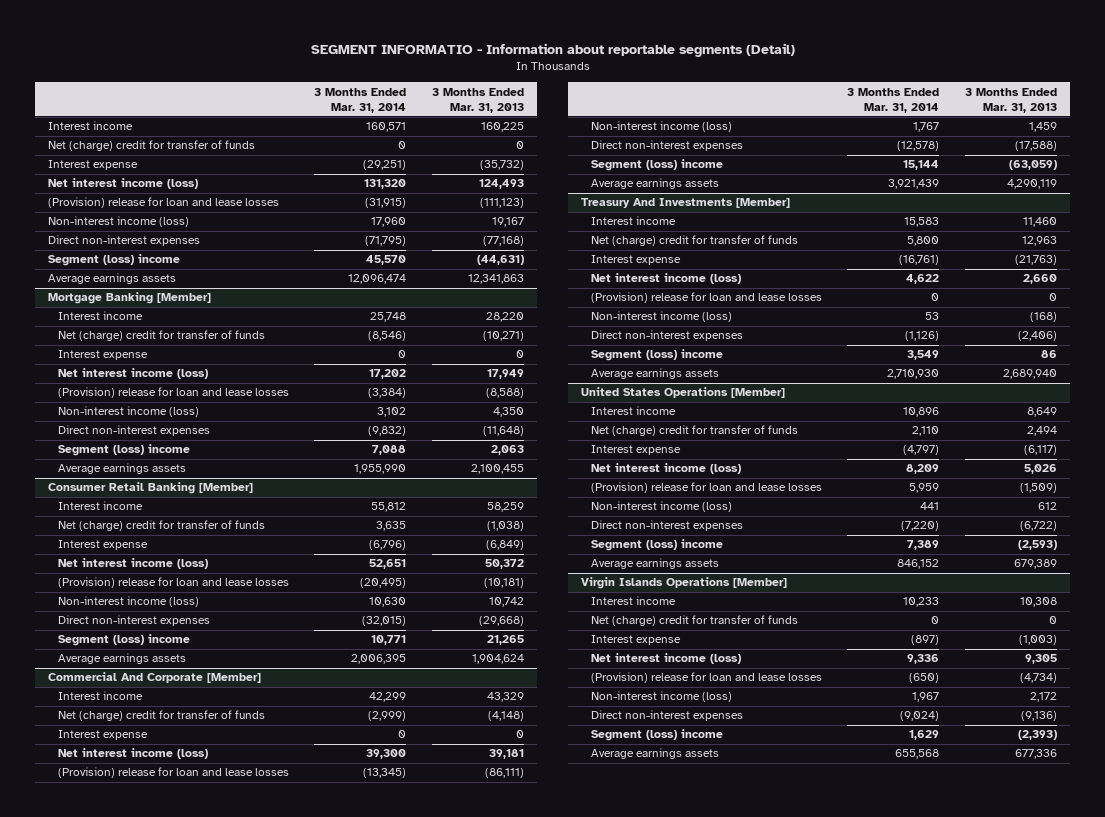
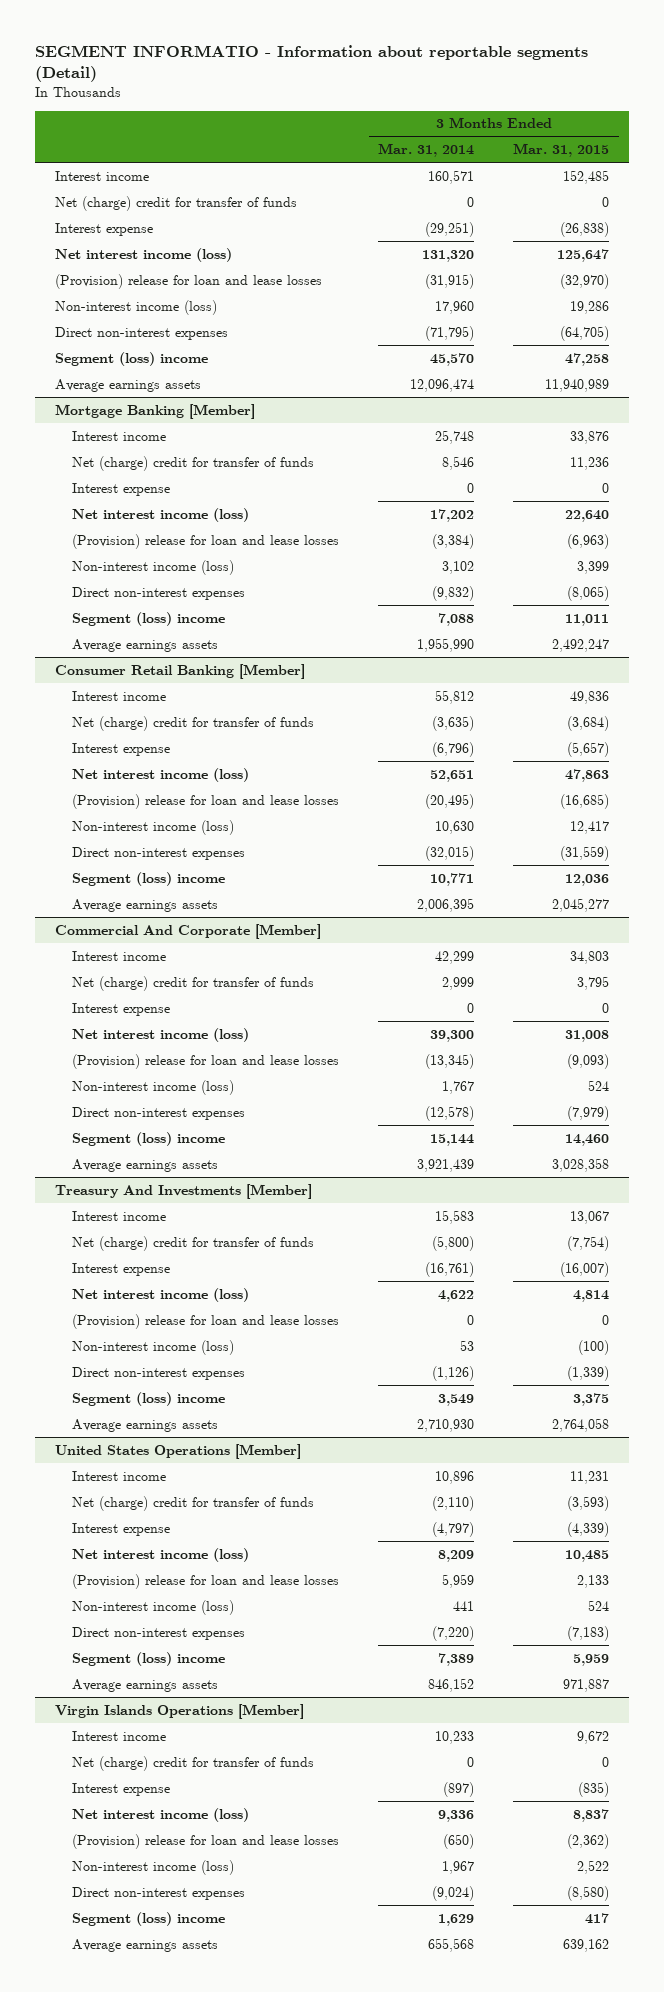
- | 3 Months Ended Mar. 31, 2014 | 3 Months Ended Mar. 31, 2013
+ | 3 Months Ended Mar. 31, 2014 | 3 Months Ended Mar. 31, 2015
@ Mortgage Banking [Member]
- Net (charge) credit for transfer of funds | (8,546) | (10,271)
+ Net (charge) credit for transfer of funds | 8,546 | 11,236
@ Consumer Retail Banking [Member]
- Net (charge) credit for transfer of funds | 3,635 | (1,038)
+ Net (charge) credit for transfer of funds | (3,635) | (3,684)
@ Commercial And Corporate [Member]
- Net (charge) credit for transfer of funds | (2,999) | (4,148)
+ Net (charge) credit for transfer of funds | 2,999 | 3,795
@ Treasury And Investments [Member]
- Net (charge) credit for transfer of funds | 5,800 | 12,963
+ Net (charge) credit for transfer of funds | (5,800) | (7,754)
@ United States Operations [Member]
- Net (charge) credit for transfer of funds | 2,110 | 2,494
+ Net (charge) credit for transfer of funds | (2,110) | (3,593)

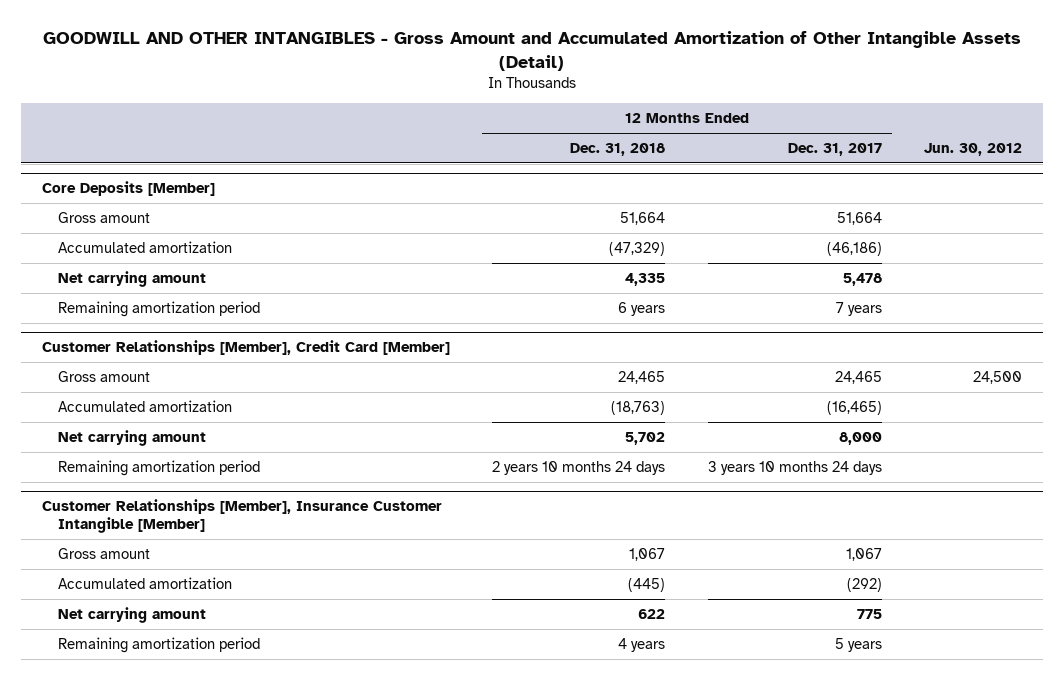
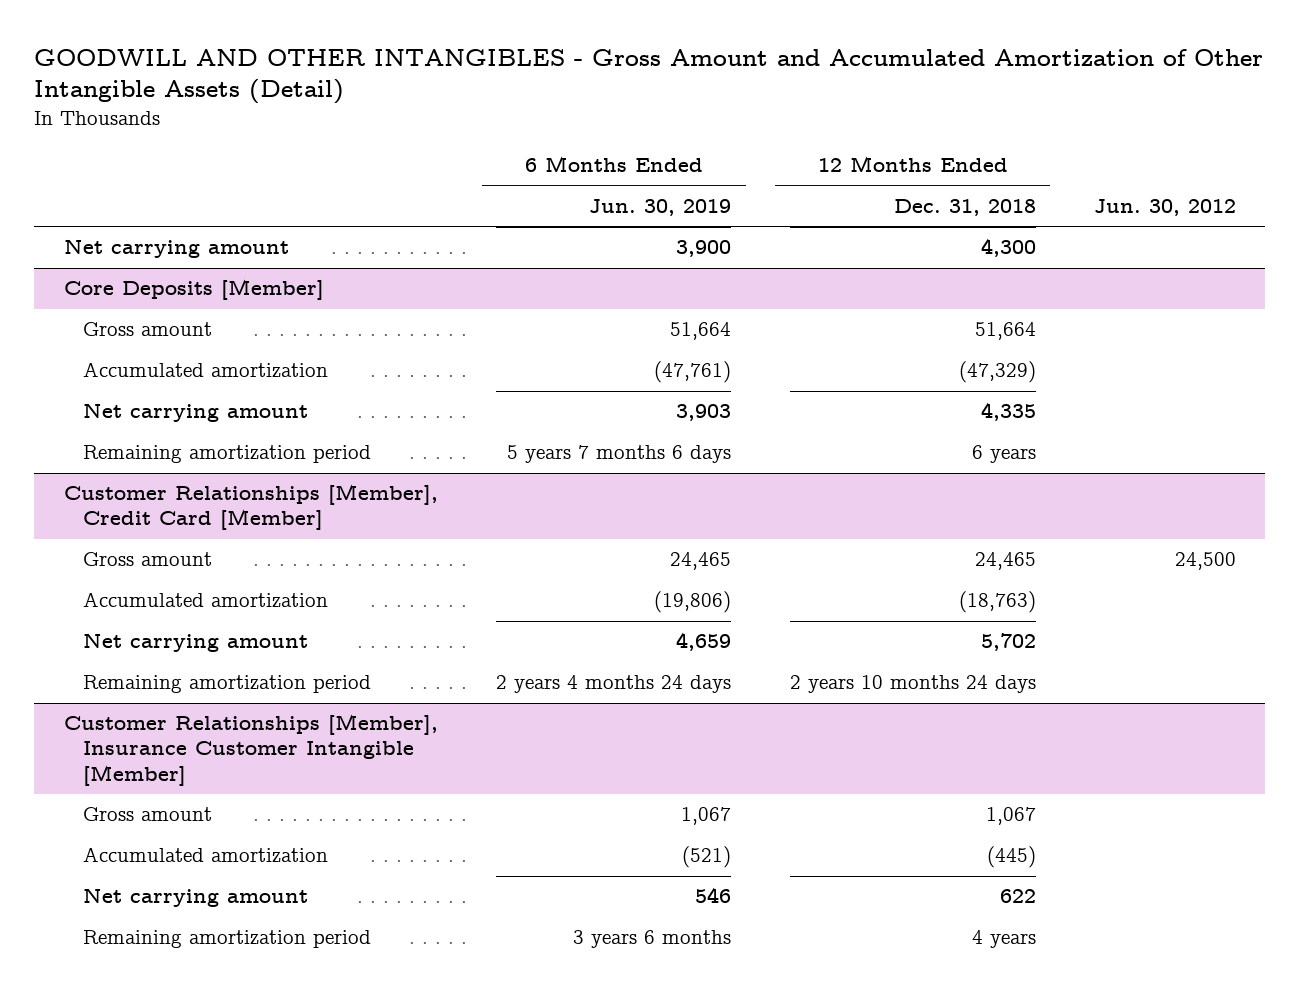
- | 12 Months Ended Dec. 31, 2018 | 12 Months Ended Dec. 31, 2017 | Jun. 30, 2012
+ | 6 Months Ended Jun. 30, 2019 | 12 Months Ended Dec. 31, 2018 | Jun. 30, 2012
+ Net carrying amount | 3,900 | 4,300 |

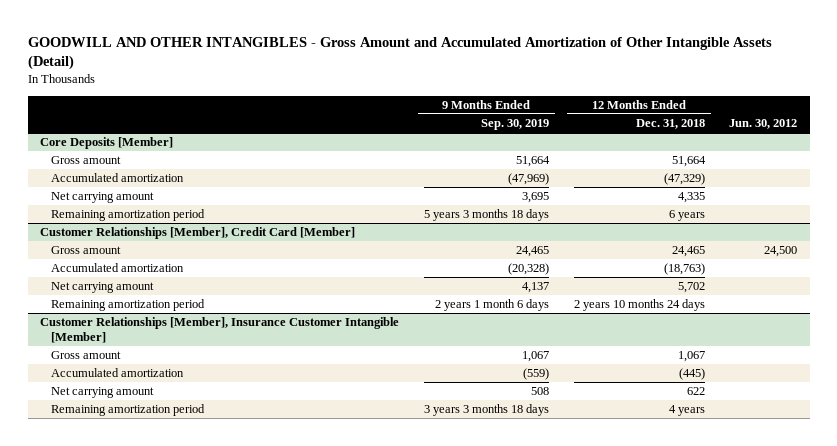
- | 6 Months Ended Jun. 30, 2019 | 12 Months Ended Dec. 31, 2018 | Jun. 30, 2012
+ | 9 Months Ended Sep. 30, 2019 | 12 Months Ended Dec. 31, 2018 | Jun. 30, 2012
- Net carrying amount | 3,900 | 4,300 |

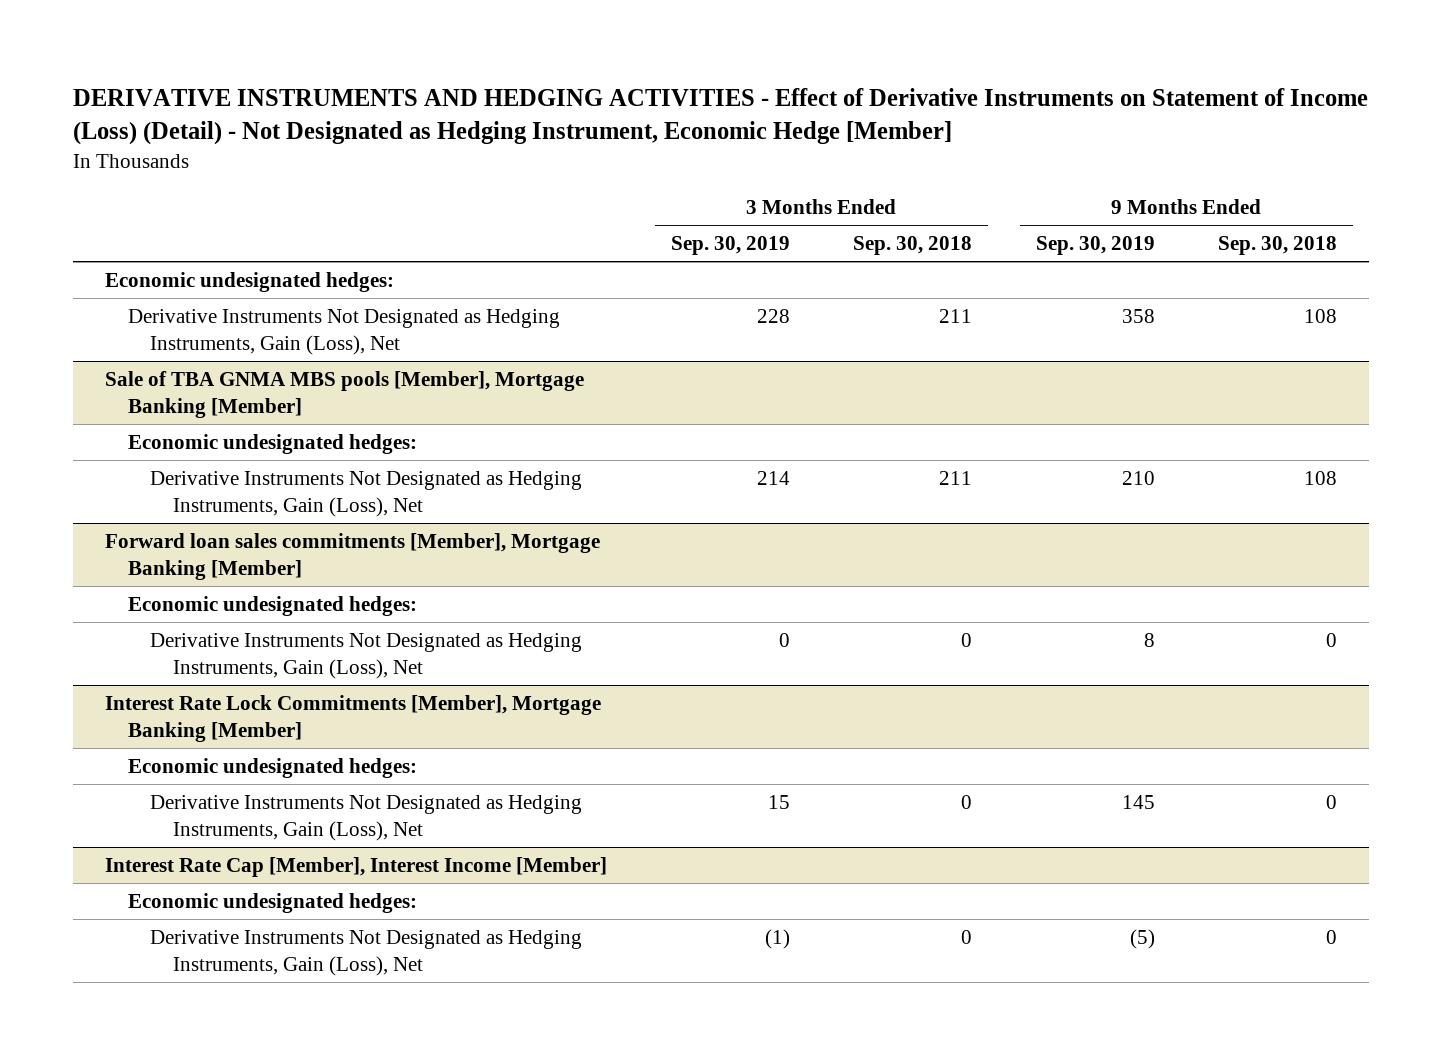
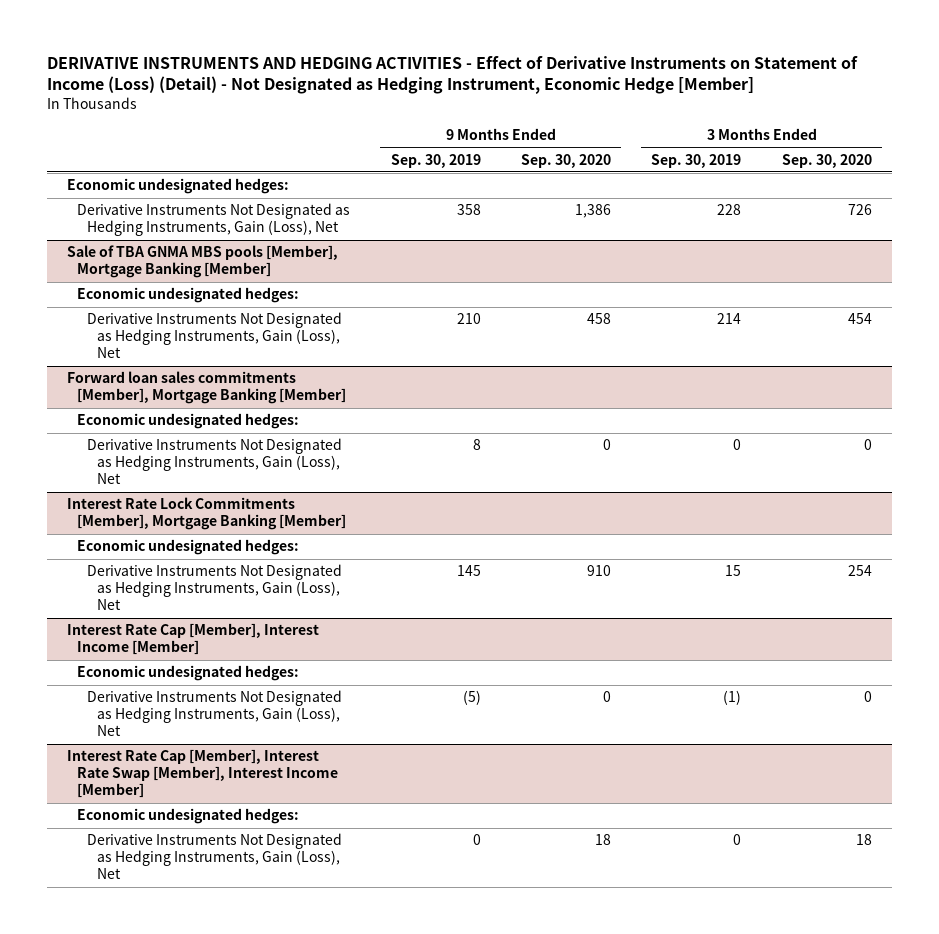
- | 3 Months Ended Sep. 30, 2019 | 3 Months Ended Sep. 30, 2018 | 9 Months Ended Sep. 30, 2019 | 9 Months Ended Sep. 30, 2018
+ | 9 Months Ended Sep. 30, 2019 | 9 Months Ended Sep. 30, 2020 | 3 Months Ended Sep. 30, 2019 | 3 Months Ended Sep. 30, 2020
+ Interest Rate Cap [Member], Interest Rate Swap [Member], Interest Income [Member]
+ Economic undesignated hedges:
+ Derivative Instruments Not Designated as Hedging Instruments, Gain (Loss), Net | 0 | 18 | 0 | 18

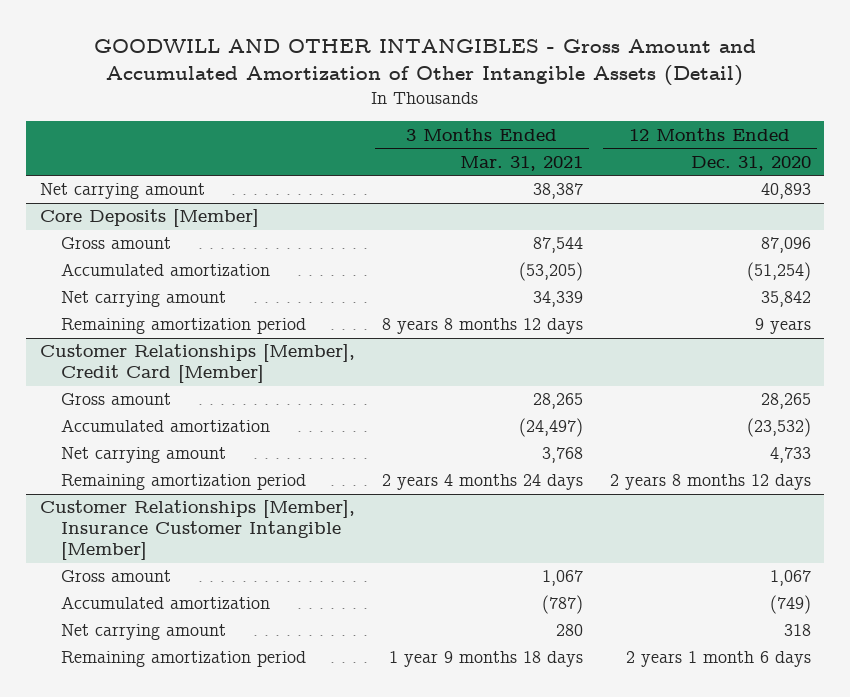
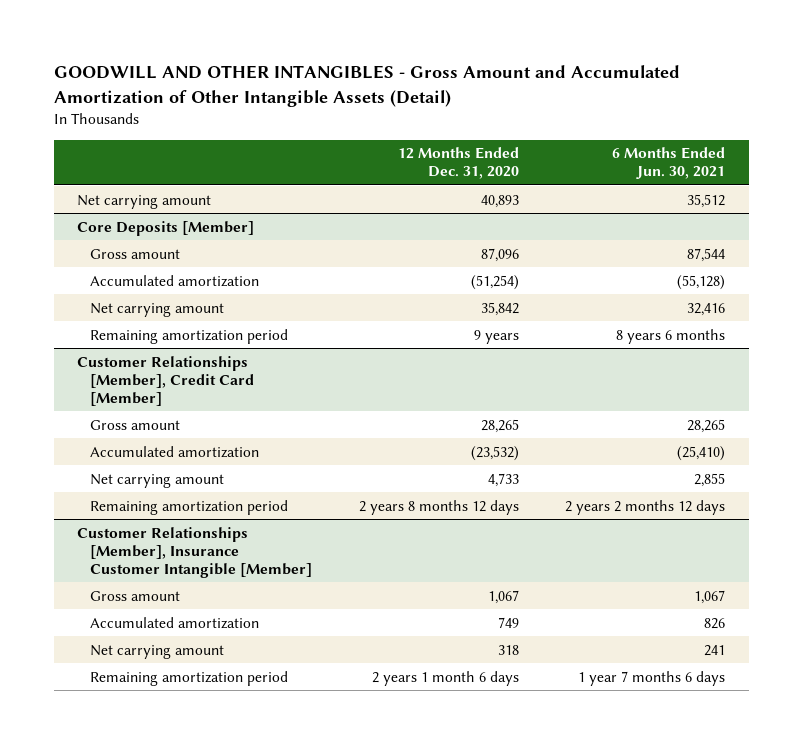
- | 3 Months Ended Mar. 31, 2021 | 12 Months Ended Dec. 31, 2020
+ | 12 Months Ended Dec. 31, 2020 | 6 Months Ended Jun. 30, 2021
@ Customer Relationships [Member], Insurance Customer Intangible [Member]
- Accumulated amortization | (787) | (749)
+ Accumulated amortization | 749 | 826

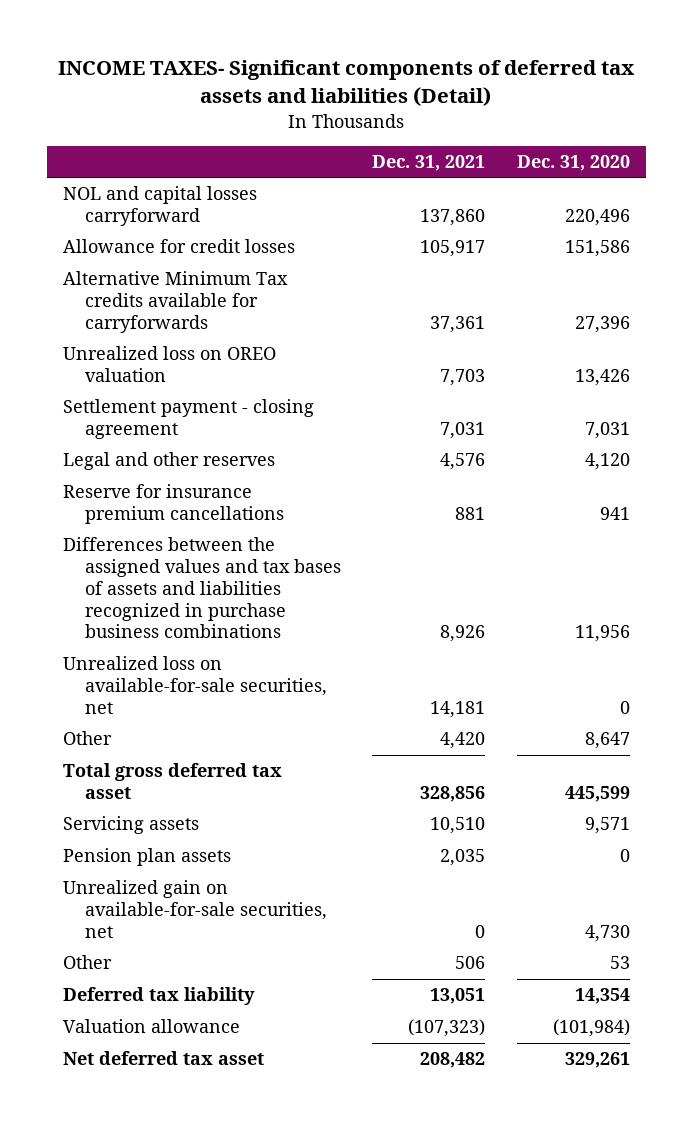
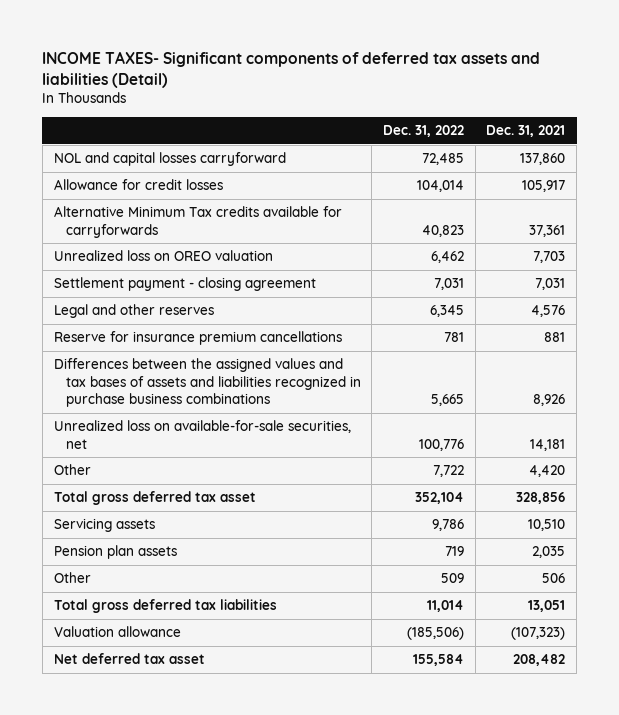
- | Dec. 31, 2021 | Dec. 31, 2020
+ | Dec. 31, 2022 | Dec. 31, 2021
- Unrealized gain on available-for-sale securities, net | 0 | 4,730
- Deferred tax liability | 13,051 | 14,354
+ Total gross deferred tax liabilities | 11,014 | 13,051

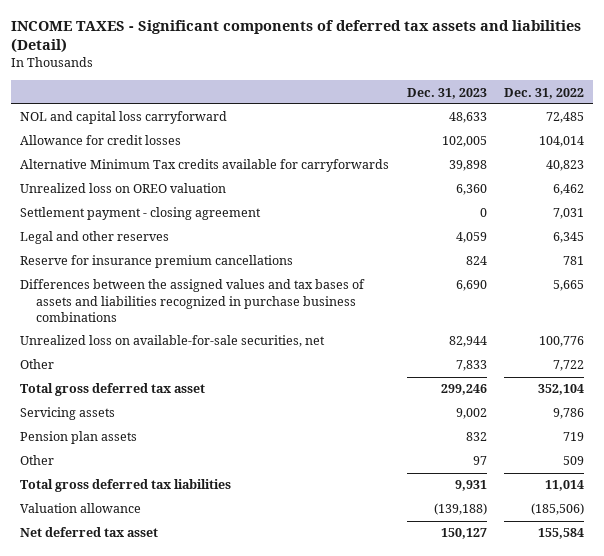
- INCOME TAXES- Significant components of deferred tax assets and liabilities (Detail)
+ INCOME TAXES - Significant components of deferred tax assets and liabilities (Detail)
- | Dec. 31, 2022 | Dec. 31, 2021
+ | Dec. 31, 2023 | Dec. 31, 2022
- NOL and capital losses carryforward | 72,485 | 137,860
+ NOL and capital loss carryforward | 48,633 | 72,485

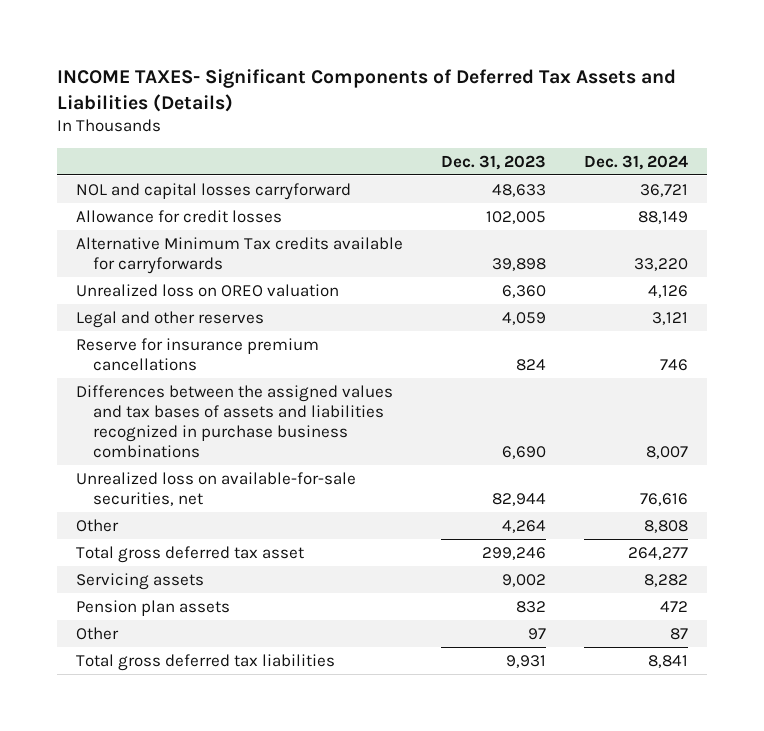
- INCOME TAXES - Significant components of deferred tax assets and liabilities (Detail)
+ INCOME TAXES- Significant Components of Deferred Tax Assets and Liabilities (Details)
- | Dec. 31, 2023 | Dec. 31, 2022
+ | Dec. 31, 2023 | Dec. 31, 2024
- NOL and capital loss carryforward | 48,633 | 72,485
+ NOL and capital losses carryforward | 48,633 | 36,721
- Settlement payment - closing agreement | 0 | 7,031
- Other | 7,833 | 7,722
+ Other | 4,264 | 8,808
- Valuation allowance | (139,188) | (185,506)
- Net deferred tax asset | 150,127 | 155,584

